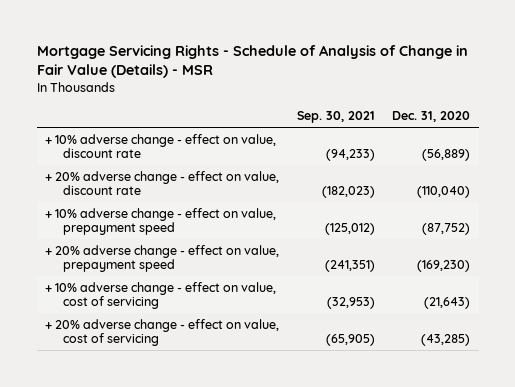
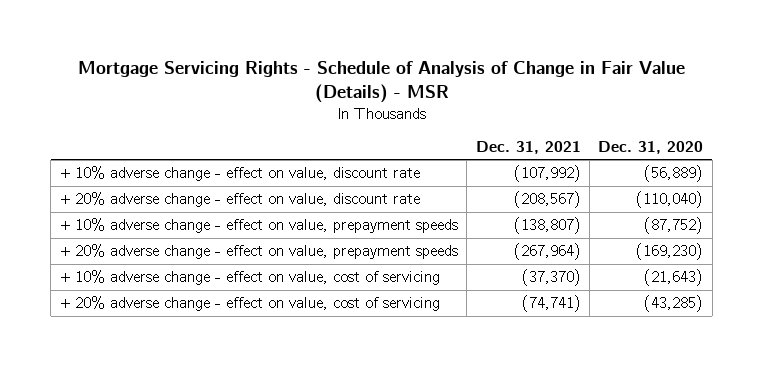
- | Sep. 30, 2021 | Dec. 31, 2020
+ | Dec. 31, 2021 | Dec. 31, 2020
- + 10% adverse change - effect on value, prepayment speed | (125,012) | (87,752)
- + 20% adverse change - effect on value, prepayment speed | (241,351) | (169,230)
+ + 10% adverse change - effect on value, prepayment speeds | (138,807) | (87,752)
+ + 20% adverse change - effect on value, prepayment speeds | (267,964) | (169,230)

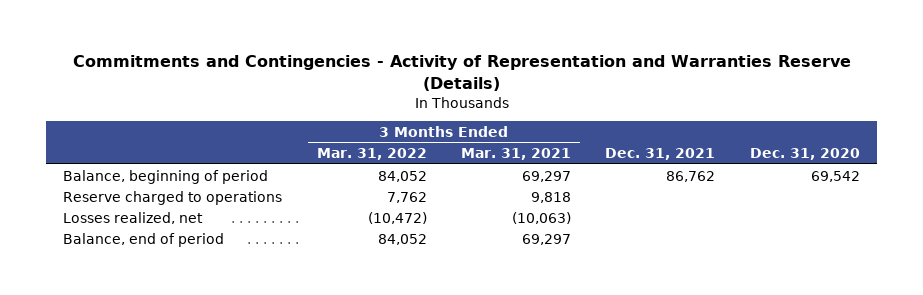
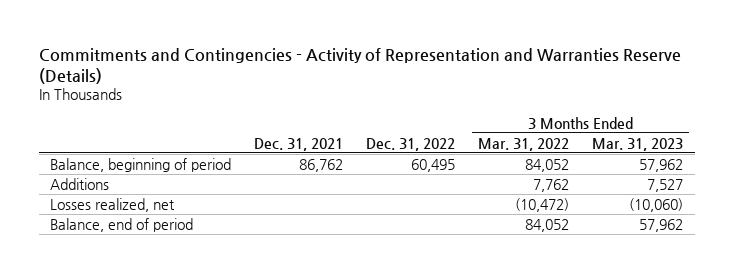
- | 3 Months Ended Mar. 31, 2022 | 3 Months Ended Mar. 31, 2021 | Dec. 31, 2021 | Dec. 31, 2020
+ | Dec. 31, 2021 | Dec. 31, 2022 | 3 Months Ended Mar. 31, 2022 | 3 Months Ended Mar. 31, 2023
- Reserve charged to operations | 7,762 | 9,818 | |
+ Additions | | | 7,762 | 7,527

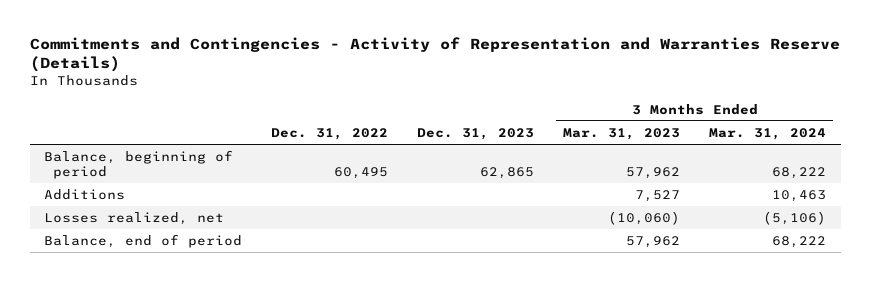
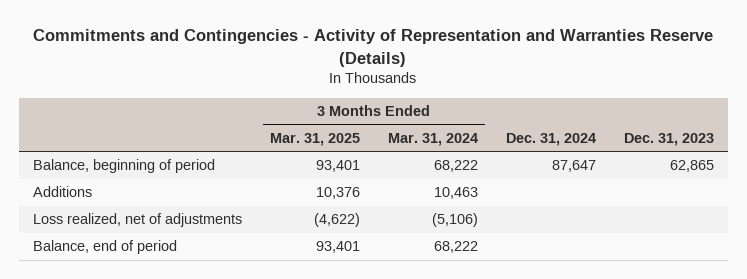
- | Dec. 31, 2022 | Dec. 31, 2023 | 3 Months Ended Mar. 31, 2023 | 3 Months Ended Mar. 31, 2024
+ | 3 Months Ended Mar. 31, 2025 | 3 Months Ended Mar. 31, 2024 | Dec. 31, 2024 | Dec. 31, 2023
- Losses realized, net | | | (10,060) | (5,106)
+ Loss realized, net of adjustments | (4,622) | (5,106) | |

